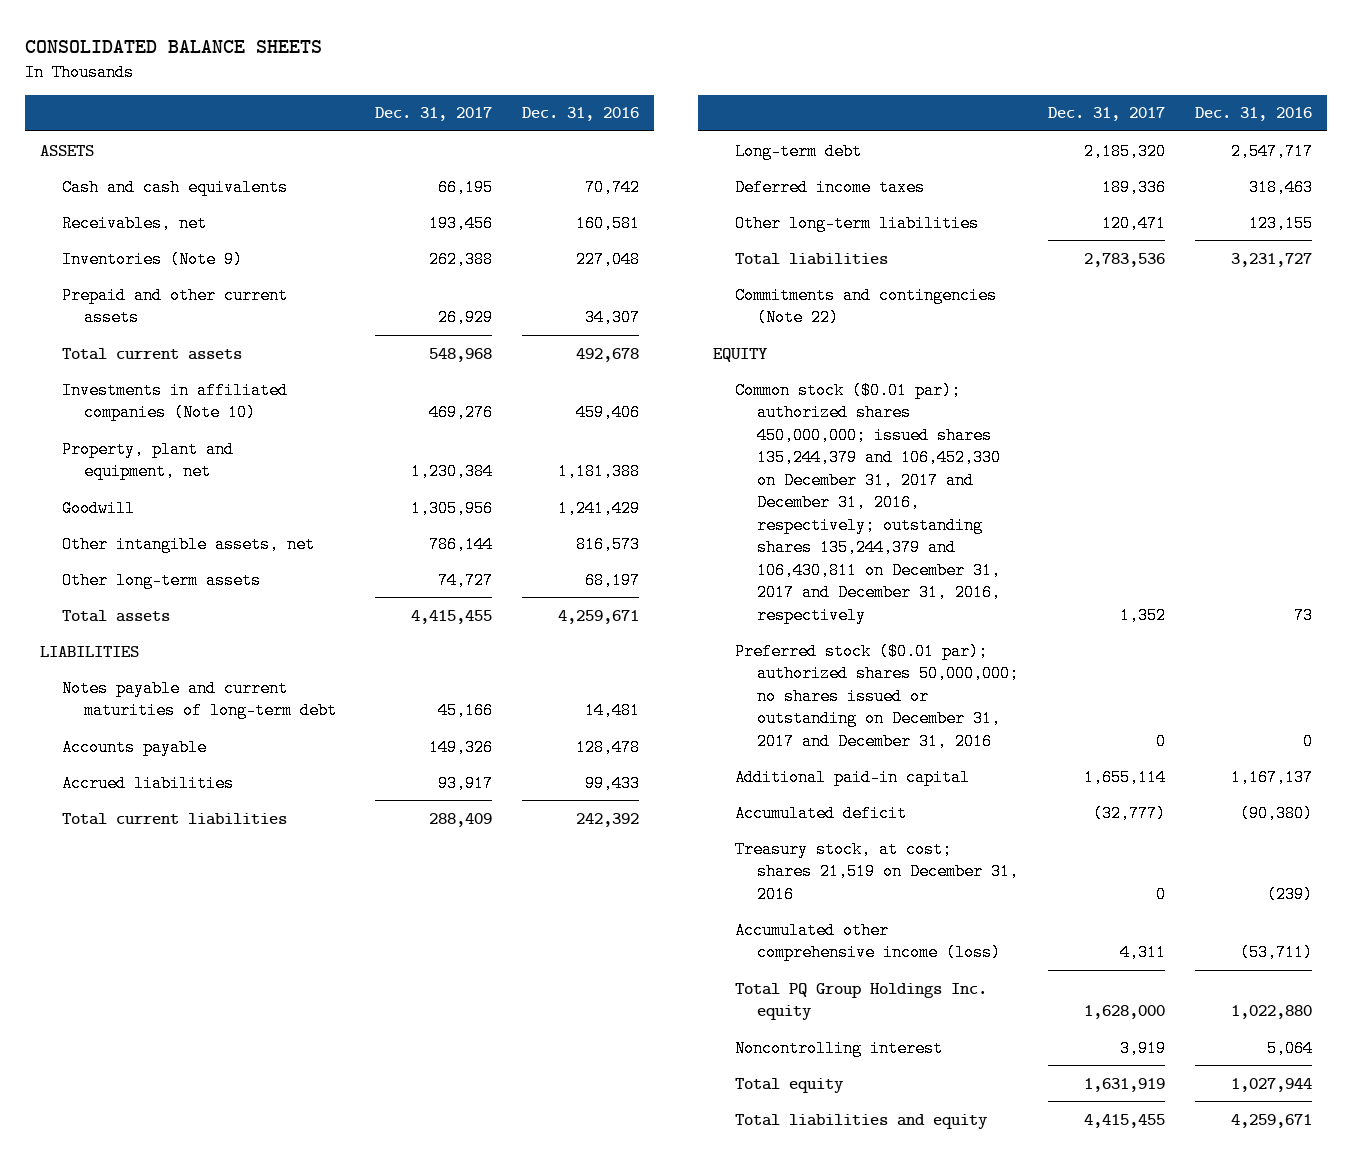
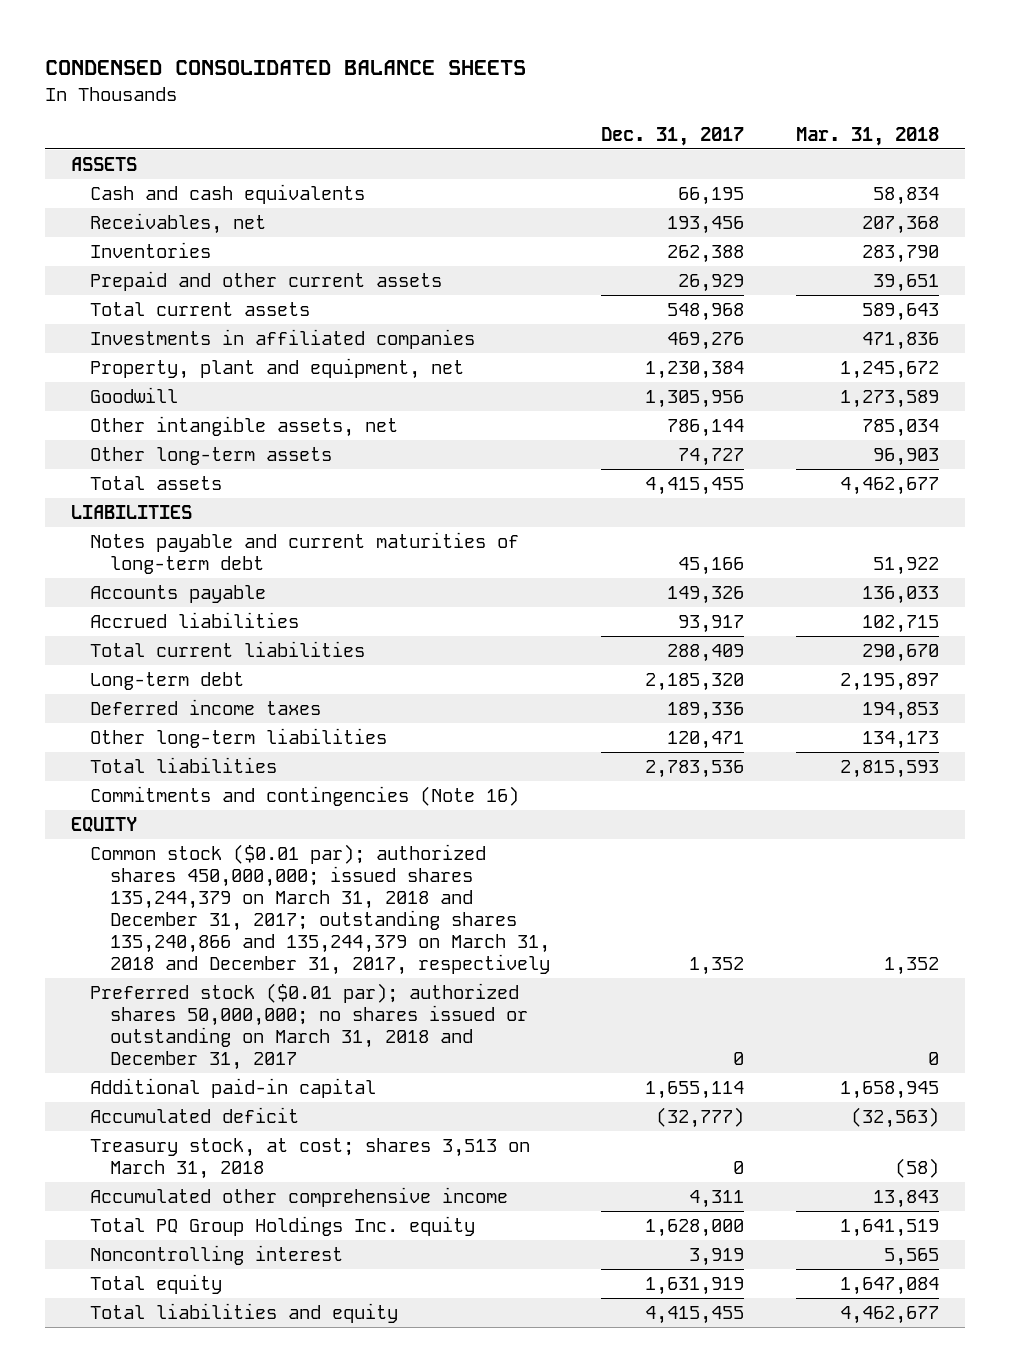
- CONSOLIDATED BALANCE SHEETS
+ CONDENSED CONSOLIDATED BALANCE SHEETS
- | Dec. 31, 2017 | Dec. 31, 2016
+ | Dec. 31, 2017 | Mar. 31, 2018
- Inventories (Note 9) | 262,388 | 227,048
+ Inventories | 262,388 | 283,790
- Investments in affiliated companies (Note 10) | 469,276 | 459,406
+ Investments in affiliated companies | 469,276 | 471,836
- Commitments and contingencies (Note 22)
+ Commitments and contingencies (Note 16)
- Common stock ($0.01 par); authorized shares 450,000,000; issued shares 135,244,379 and 106,452,330 on December 31, 2017 and December 31, 2016, respectively; outstanding shares 135,244,379 and 106,430,811 on December 31, 2017 and December 31, 2016, respectively | 1,352 | 73
- Preferred stock ($0.01 par); authorized shares 50,000,000; no shares issued or outstanding on December 31, 2017 and December 31, 2016 | 0 | 0
+ Common stock ($0.01 par); authorized shares 450,000,000; issued shares 135,244,379 on March 31, 2018 and December 31, 2017; outstanding shares 135,240,866 and 135,244,379 on March 31, 2018 and December 31, 2017, respectively | 1,352 | 1,352
+ Preferred stock ($0.01 par); authorized shares 50,000,000; no shares issued or outstanding on March 31, 2018 and December 31, 2017 | 0 | 0
- Treasury stock, at cost; shares 21,519 on December 31, 2016 | 0 | (239)
- Accumulated other comprehensive income (loss) | 4,311 | (53,711)
+ Treasury stock, at cost; shares 3,513 on March 31, 2018 | 0 | (58)
+ Accumulated other comprehensive income | 4,311 | 13,843

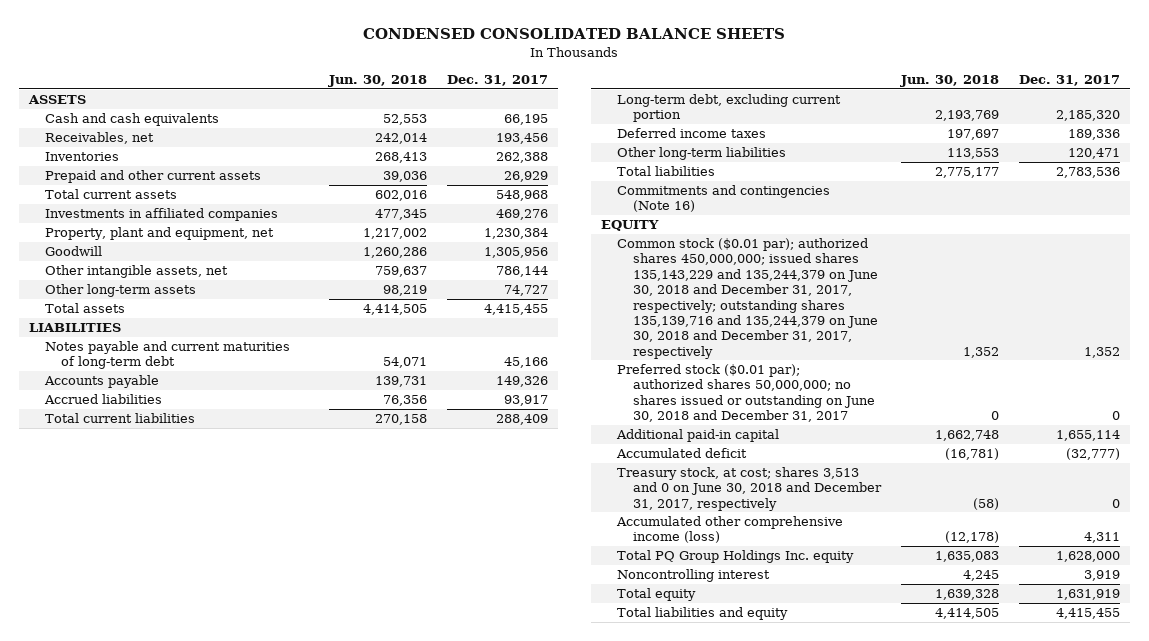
- | Dec. 31, 2017 | Mar. 31, 2018
+ | Jun. 30, 2018 | Dec. 31, 2017
- Long-term debt | 2,185,320 | 2,195,897
+ Long-term debt, excluding current portion | 2,193,769 | 2,185,320
- Common stock ($0.01 par); authorized shares 450,000,000; issued shares 135,244,379 on March 31, 2018 and December 31, 2017; outstanding shares 135,240,866 and 135,244,379 on March 31, 2018 and December 31, 2017, respectively | 1,352 | 1,352
- Preferred stock ($0.01 par); authorized shares 50,000,000; no shares issued or outstanding on March 31, 2018 and December 31, 2017 | 0 | 0
+ Common stock ($0.01 par); authorized shares 450,000,000; issued shares 135,143,229 and 135,244,379 on June 30, 2018 and December 31, 2017, respectively; outstanding shares 135,139,716 and 135,244,379 on June 30, 2018 and December 31, 2017, respectively | 1,352 | 1,352
+ Preferred stock ($0.01 par); authorized shares 50,000,000; no shares issued or outstanding on June 30, 2018 and December 31, 2017 | 0 | 0
- Treasury stock, at cost; shares 3,513 on March 31, 2018 | 0 | (58)
- Accumulated other comprehensive income | 4,311 | 13,843
+ Treasury stock, at cost; shares 3,513 and 0 on June 30, 2018 and December 31, 2017, respectively | (58) | 0
+ Accumulated other comprehensive income (loss) | (12,178) | 4,311

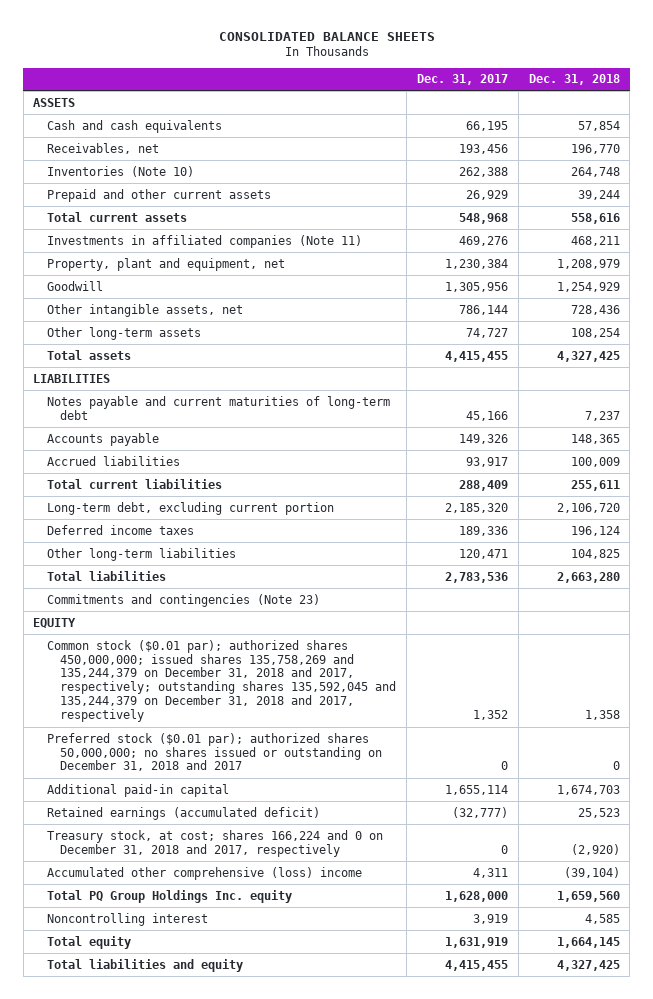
- CONDENSED CONSOLIDATED BALANCE SHEETS
+ CONSOLIDATED BALANCE SHEETS
- | Jun. 30, 2018 | Dec. 31, 2017
+ | Dec. 31, 2017 | Dec. 31, 2018
- Inventories | 268,413 | 262,388
+ Inventories (Note 10) | 262,388 | 264,748
- Investments in affiliated companies | 477,345 | 469,276
+ Investments in affiliated companies (Note 11) | 469,276 | 468,211
- Commitments and contingencies (Note 16)
+ Commitments and contingencies (Note 23)
- Common stock ($0.01 par); authorized shares 450,000,000; issued shares 135,143,229 and 135,244,379 on June 30, 2018 and December 31, 2017, respectively; outstanding shares 135,139,716 and 135,244,379 on June 30, 2018 and December 31, 2017, respectively | 1,352 | 1,352
- Preferred stock ($0.01 par); authorized shares 50,000,000; no shares issued or outstanding on June 30, 2018 and December 31, 2017 | 0 | 0
+ Common stock ($0.01 par); authorized shares 450,000,000; issued shares 135,758,269 and 135,244,379 on December 31, 2018 and 2017, respectively; outstanding shares 135,592,045 and 135,244,379 on December 31, 2018 and 2017, respectively | 1,352 | 1,358
+ Preferred stock ($0.01 par); authorized shares 50,000,000; no shares issued or outstanding on December 31, 2018 and 2017 | 0 | 0
- Accumulated deficit | (16,781) | (32,777)
- Treasury stock, at cost; shares 3,513 and 0 on June 30, 2018 and December 31, 2017, respectively | (58) | 0
- Accumulated other comprehensive income (loss) | (12,178) | 4,311
+ Retained earnings (accumulated deficit) | (32,777) | 25,523
+ Treasury stock, at cost; shares 166,224 and 0 on December 31, 2018 and 2017, respectively | 0 | (2,920)
+ Accumulated other comprehensive (loss) income | 4,311 | (39,104)

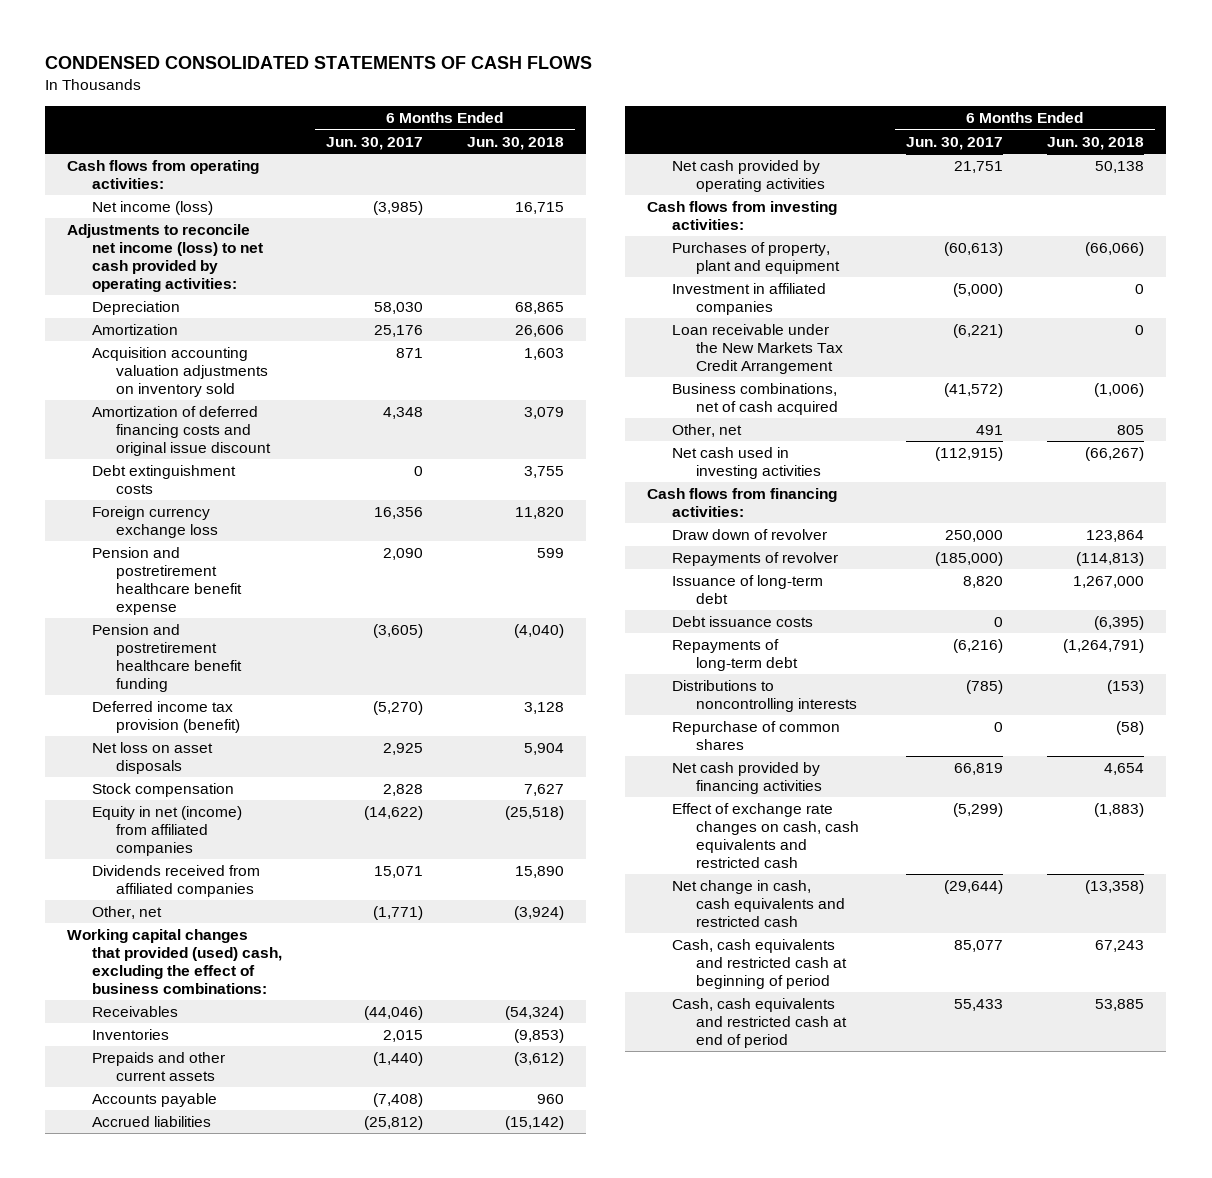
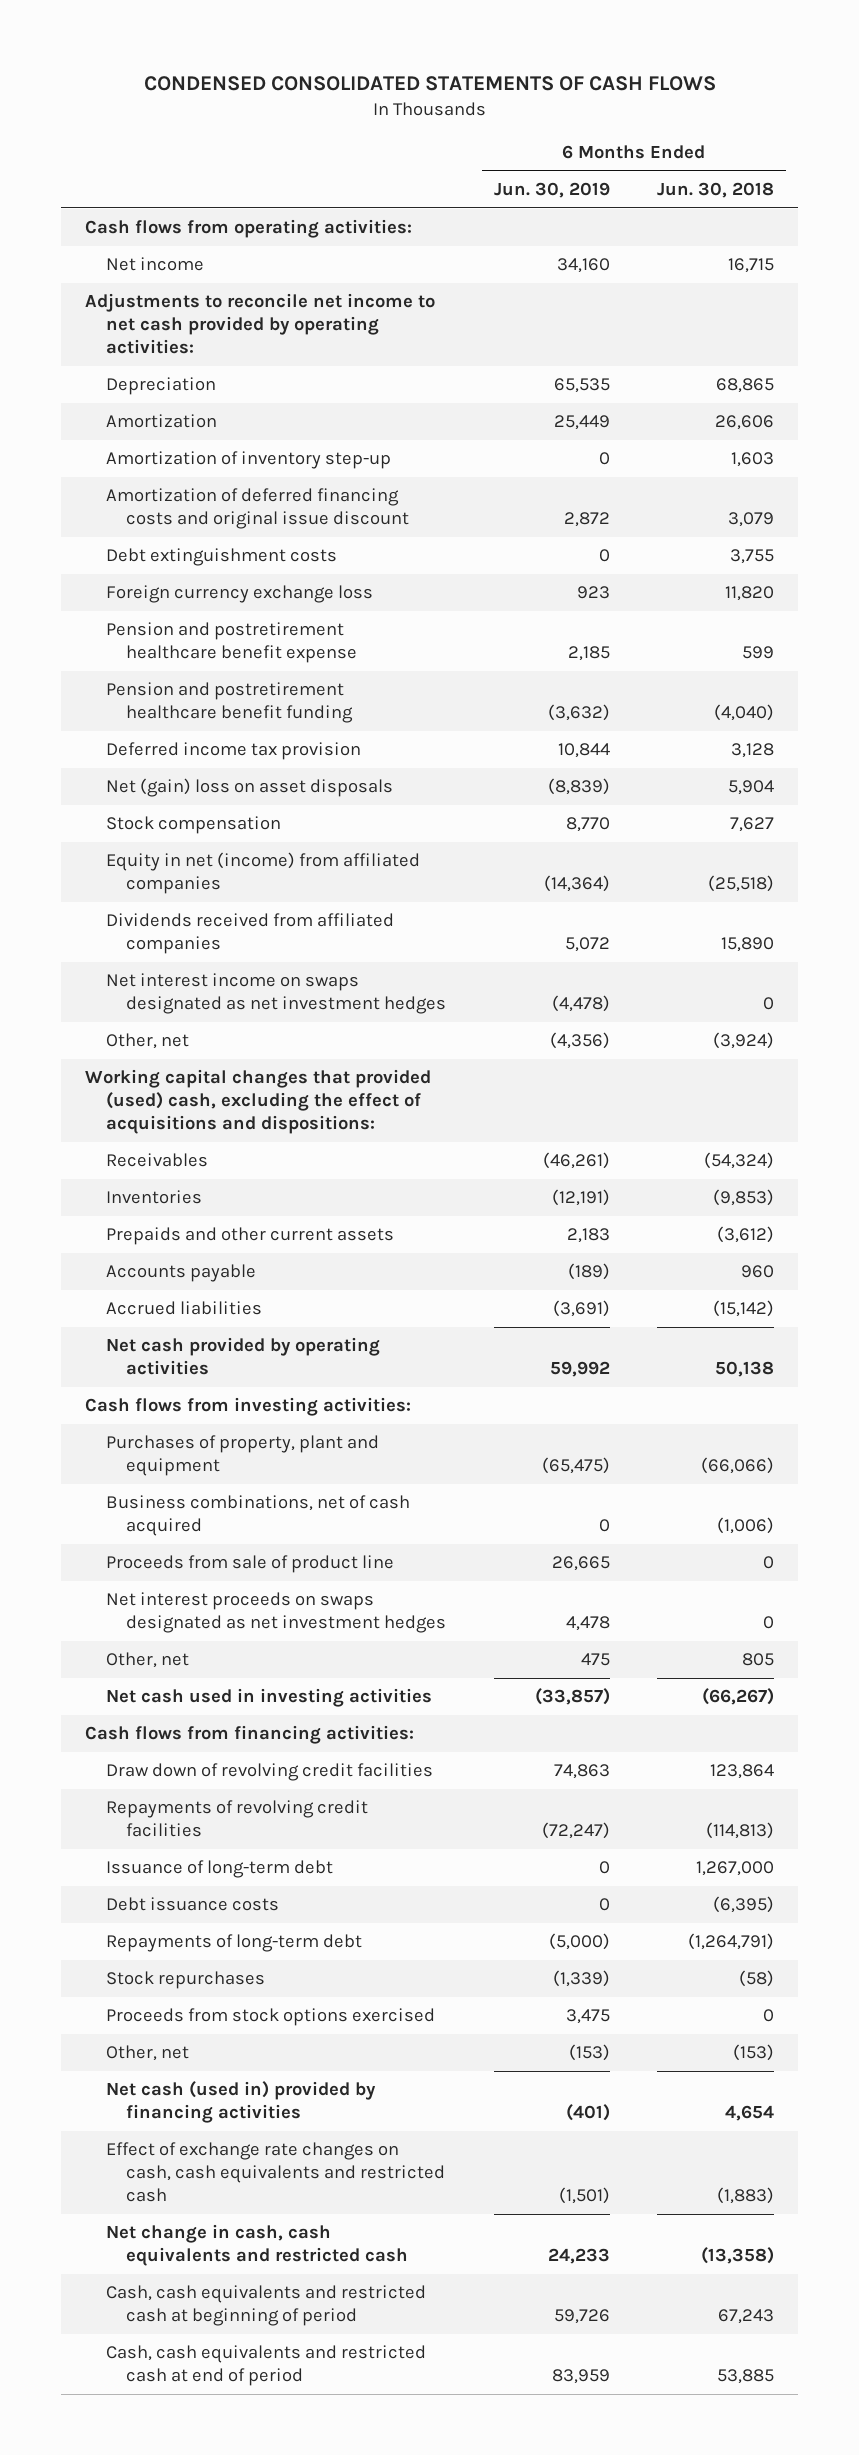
- | 6 Months Ended Jun. 30, 2017 | 6 Months Ended Jun. 30, 2018
+ | 6 Months Ended Jun. 30, 2019 | 6 Months Ended Jun. 30, 2018
- Net income (loss) | (3,985) | 16,715
- Adjustments to reconcile net income (loss) to net cash provided by operating activities:
+ Net income | 34,160 | 16,715
+ Adjustments to reconcile net income to net cash provided by operating activities:
- Acquisition accounting valuation adjustments on inventory sold | 871 | 1,603
+ Amortization of inventory step-up | 0 | 1,603
- Deferred income tax provision (benefit) | (5,270) | 3,128
- Net loss on asset disposals | 2,925 | 5,904
+ Deferred income tax provision | 10,844 | 3,128
+ Net (gain) loss on asset disposals | (8,839) | 5,904
+ Net interest income on swaps designated as net investment hedges | (4,478) | 0
- Working capital changes that provided (used) cash, excluding the effect of business combinations:
+ Working capital changes that provided (used) cash, excluding the effect of acquisitions and dispositions:
- Investment in affiliated companies | (5,000) | 0
- Loan receivable under the New Markets Tax Credit Arrangement | (6,221) | 0
+ Proceeds from sale of product line | 26,665 | 0
+ Net interest proceeds on swaps designated as net investment hedges | 4,478 | 0
- Draw down of revolver | 250,000 | 123,864
- Repayments of revolver | (185,000) | (114,813)
+ Draw down of revolving credit facilities | 74,863 | 123,864
+ Repayments of revolving credit facilities | (72,247) | (114,813)
- Distributions to noncontrolling interests | (785) | (153)
- Repurchase of common shares | 0 | (58)
- Net cash provided by financing activities | 66,819 | 4,654
+ Stock repurchases | (1,339) | (58)
+ Proceeds from stock options exercised | 3,475 | 0
+ Other, net | (153) | (153)
+ Net cash (used in) provided by financing activities | (401) | 4,654

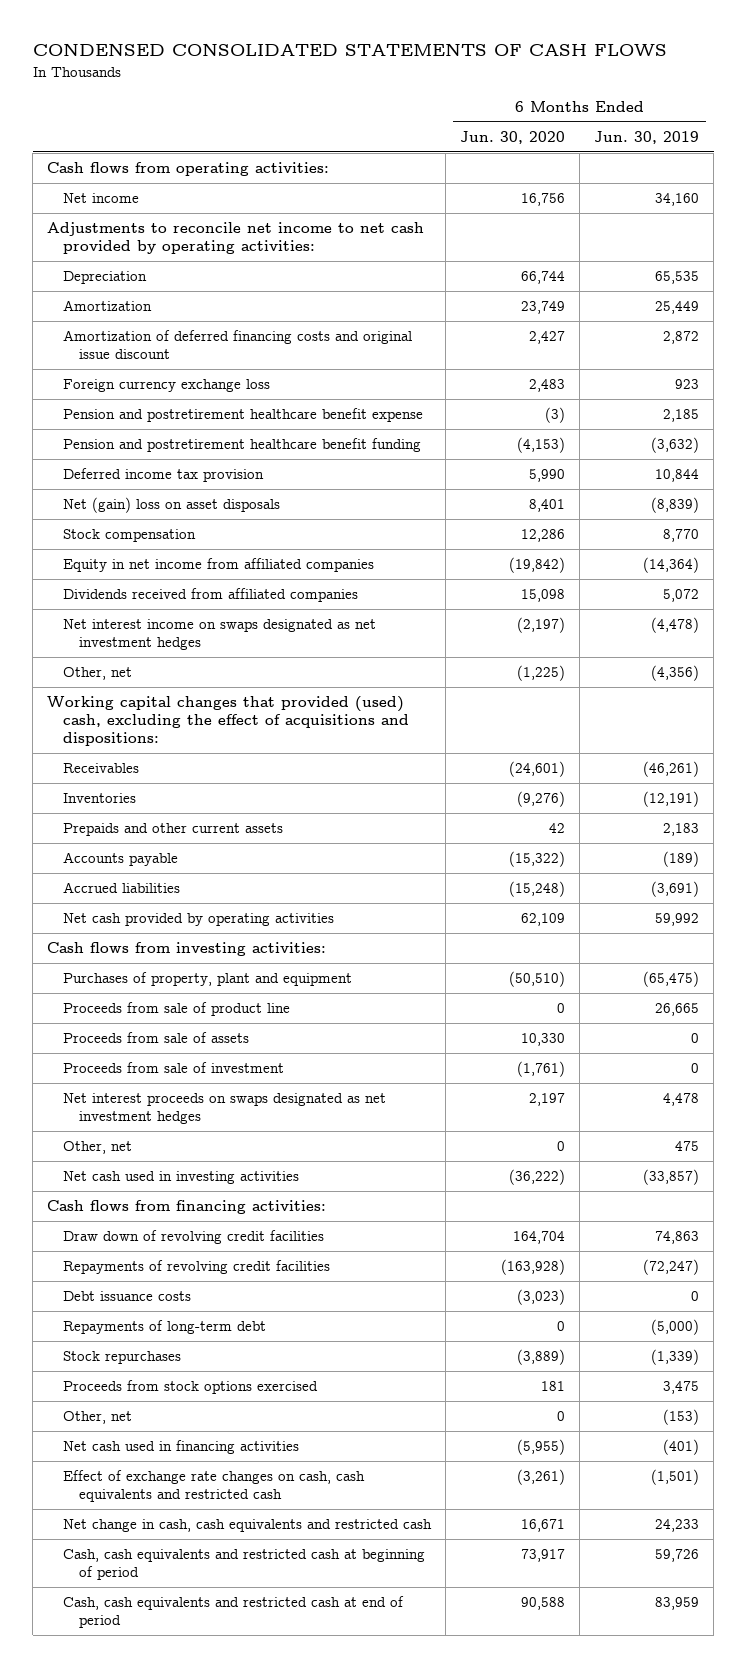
- | 6 Months Ended Jun. 30, 2019 | 6 Months Ended Jun. 30, 2018
+ | 6 Months Ended Jun. 30, 2020 | 6 Months Ended Jun. 30, 2019
- Amortization of inventory step-up | 0 | 1,603
- Debt extinguishment costs | 0 | 3,755
- Equity in net (income) from affiliated companies | (14,364) | (25,518)
+ Equity in net income from affiliated companies | (19,842) | (14,364)
- Business combinations, net of cash acquired | 0 | (1,006)
+ Proceeds from sale of assets | 10,330 | 0
+ Proceeds from sale of investment | (1,761) | 0
- Issuance of long-term debt | 0 | 1,267,000
- Net cash (used in) provided by financing activities | (401) | 4,654
+ Net cash used in financing activities | (5,955) | (401)

